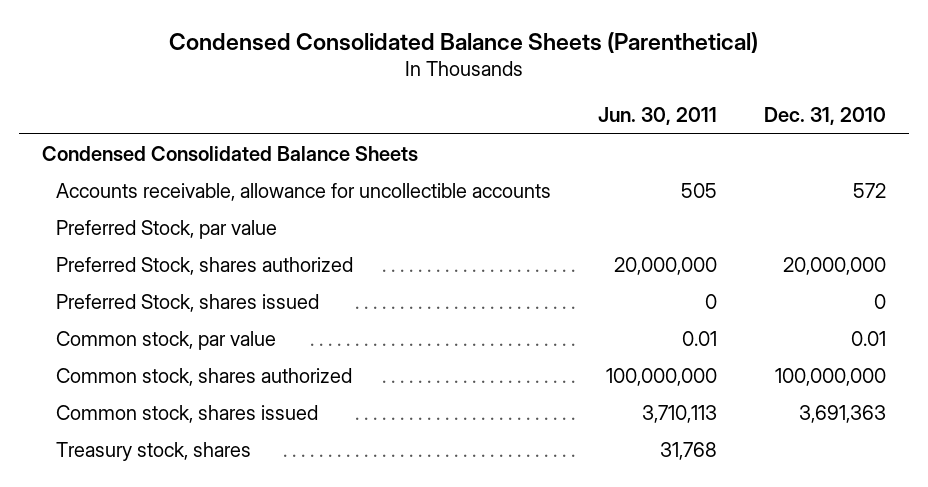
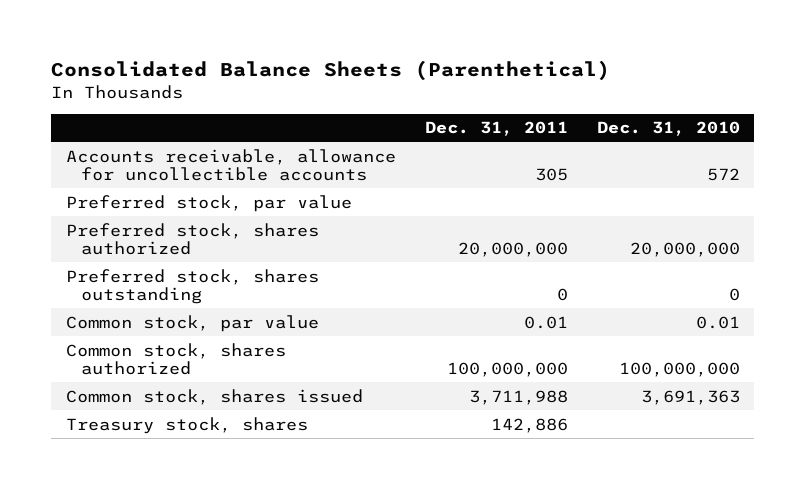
- Condensed Consolidated Balance Sheets (Parenthetical)
+ Consolidated Balance Sheets (Parenthetical)
- | Jun. 30, 2011 | Dec. 31, 2010
+ | Dec. 31, 2011 | Dec. 31, 2010
- Condensed Consolidated Balance Sheets
- Preferred Stock, par value
- Preferred Stock, shares authorized | 20,000,000 | 20,000,000
- Preferred Stock, shares issued | 0 | 0
+ Preferred stock, par value
+ Preferred stock, shares authorized | 20,000,000 | 20,000,000
+ Preferred stock, shares outstanding | 0 | 0

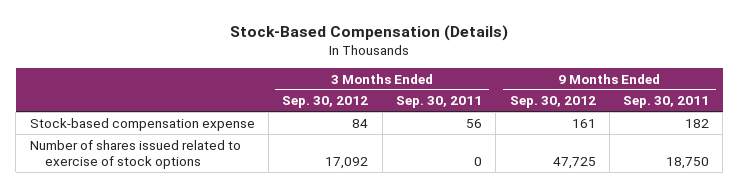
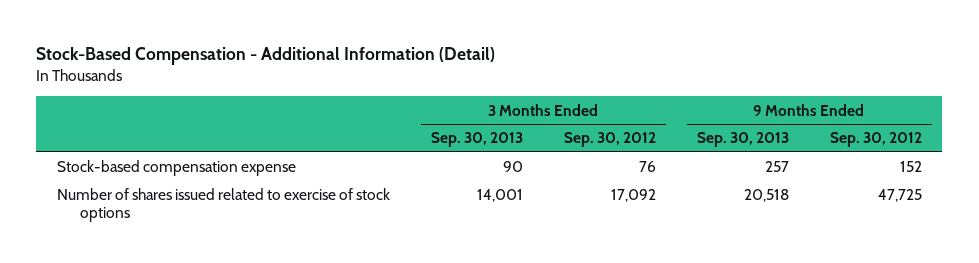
- Stock-Based Compensation (Details)
+ Stock-Based Compensation - Additional Information (Detail)
- | 3 Months Ended Sep. 30, 2012 | 3 Months Ended Sep. 30, 2011 | 9 Months Ended Sep. 30, 2012 | 9 Months Ended Sep. 30, 2011
+ | 3 Months Ended Sep. 30, 2013 | 3 Months Ended Sep. 30, 2012 | 9 Months Ended Sep. 30, 2013 | 9 Months Ended Sep. 30, 2012
- Stock-based compensation expense | 84 | 56 | 161 | 182
+ Stock-based compensation expense | 90 | 76 | 257 | 152

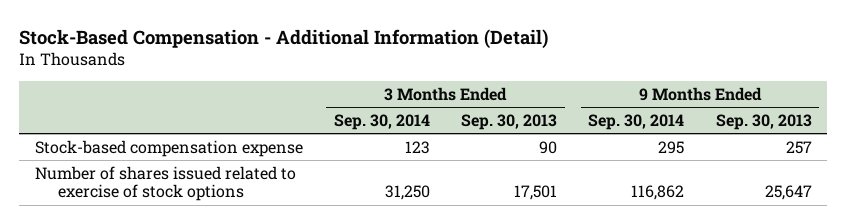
- | 3 Months Ended Sep. 30, 2013 | 3 Months Ended Sep. 30, 2012 | 9 Months Ended Sep. 30, 2013 | 9 Months Ended Sep. 30, 2012
+ | 3 Months Ended Sep. 30, 2014 | 3 Months Ended Sep. 30, 2013 | 9 Months Ended Sep. 30, 2014 | 9 Months Ended Sep. 30, 2013
- Number of shares issued related to exercise of stock options | 14,001 | 17,092 | 20,518 | 47,725
+ Number of shares issued related to exercise of stock options | 31,250 | 17,501 | 116,862 | 25,647

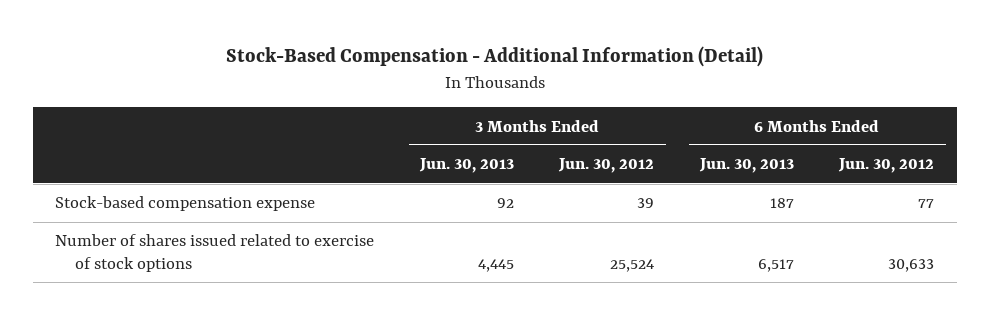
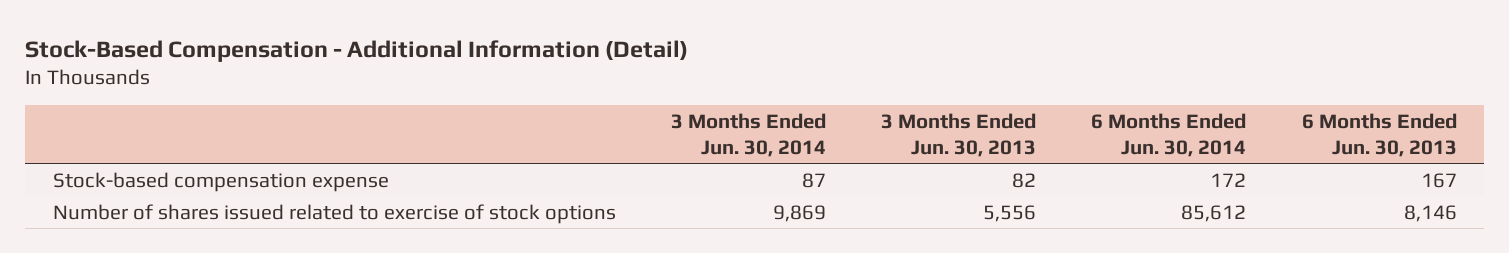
- | 3 Months Ended Jun. 30, 2013 | 3 Months Ended Jun. 30, 2012 | 6 Months Ended Jun. 30, 2013 | 6 Months Ended Jun. 30, 2012
+ | 3 Months Ended Jun. 30, 2014 | 3 Months Ended Jun. 30, 2013 | 6 Months Ended Jun. 30, 2014 | 6 Months Ended Jun. 30, 2013
- Stock-based compensation expense | 92 | 39 | 187 | 77
- Number of shares issued related to exercise of stock options | 4,445 | 25,524 | 6,517 | 30,633
+ Stock-based compensation expense | 87 | 82 | 172 | 167
+ Number of shares issued related to exercise of stock options | 9,869 | 5,556 | 85,612 | 8,146

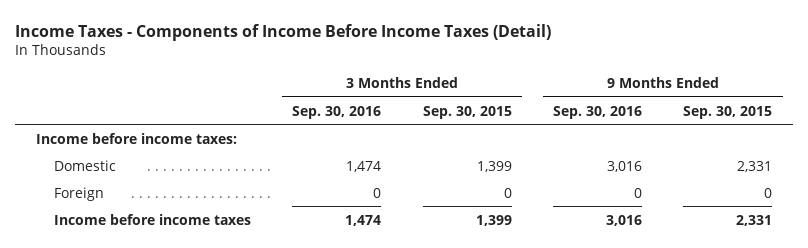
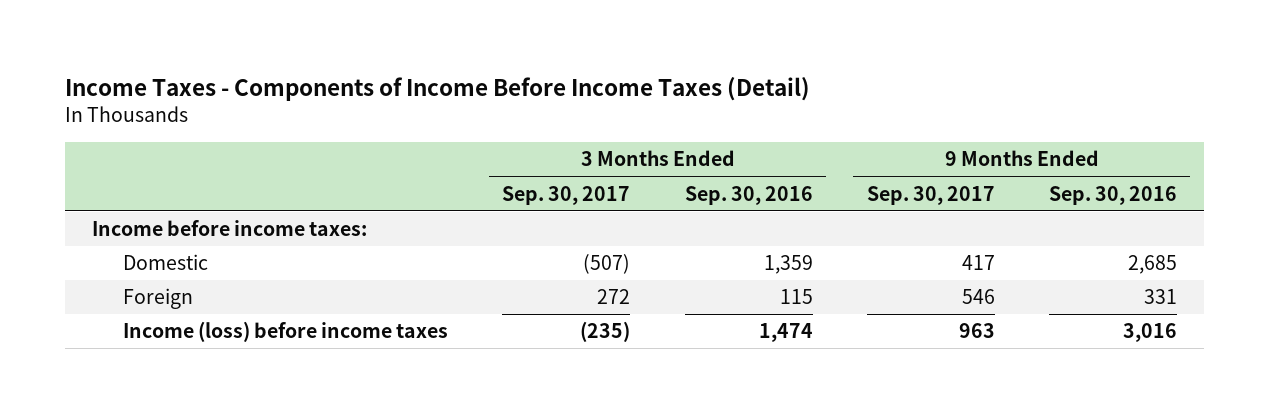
- | 3 Months Ended Sep. 30, 2016 | 3 Months Ended Sep. 30, 2015 | 9 Months Ended Sep. 30, 2016 | 9 Months Ended Sep. 30, 2015
+ | 3 Months Ended Sep. 30, 2017 | 3 Months Ended Sep. 30, 2016 | 9 Months Ended Sep. 30, 2017 | 9 Months Ended Sep. 30, 2016
- Domestic | 1,474 | 1,399 | 3,016 | 2,331
- Foreign | 0 | 0 | 0 | 0
- Income before income taxes | 1,474 | 1,399 | 3,016 | 2,331
+ Domestic | (507) | 1,359 | 417 | 2,685
+ Foreign | 272 | 115 | 546 | 331
+ Income (loss) before income taxes | (235) | 1,474 | 963 | 3,016

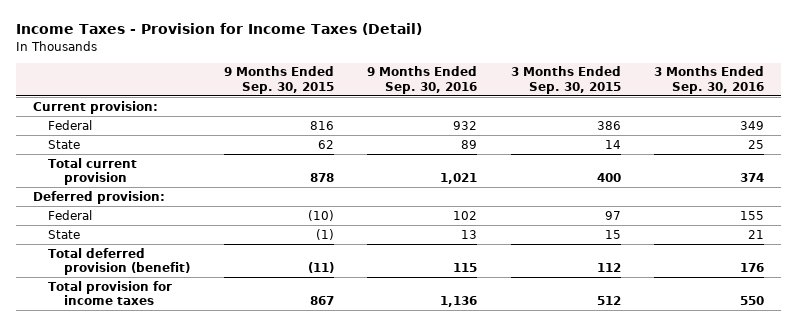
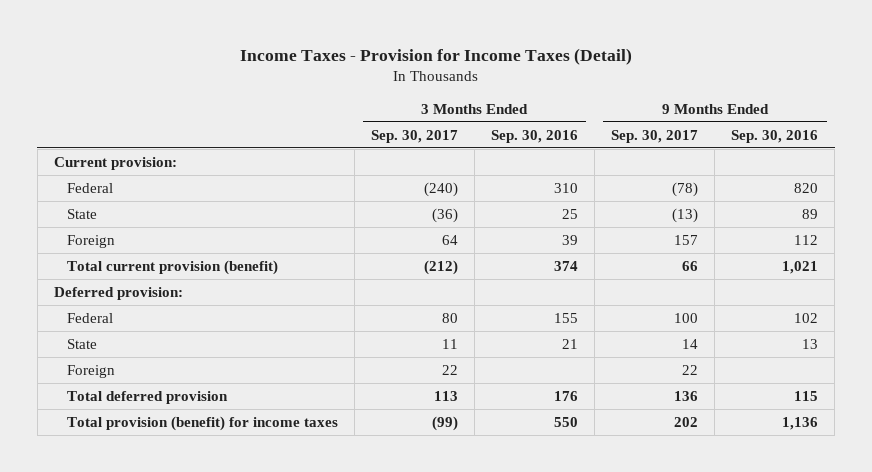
- | 9 Months Ended Sep. 30, 2015 | 9 Months Ended Sep. 30, 2016 | 3 Months Ended Sep. 30, 2015 | 3 Months Ended Sep. 30, 2016
+ | 3 Months Ended Sep. 30, 2017 | 3 Months Ended Sep. 30, 2016 | 9 Months Ended Sep. 30, 2017 | 9 Months Ended Sep. 30, 2016
- Federal | 816 | 932 | 386 | 349
+ Federal | (240) | 310 | (78) | 820
- Total current provision | 878 | 1,021 | 400 | 374
+ Foreign | 64 | 39 | 157 | 112
+ Total current provision (benefit) | (212) | 374 | 66 | 1,021
- Total deferred provision (benefit) | (11) | 115 | 112 | 176
- Total provision for income taxes | 867 | 1,136 | 512 | 550
+ Foreign | 22 | | 22 |
+ Total deferred provision | 113 | 176 | 136 | 115
+ Total provision (benefit) for income taxes | (99) | 550 | 202 | 1,136

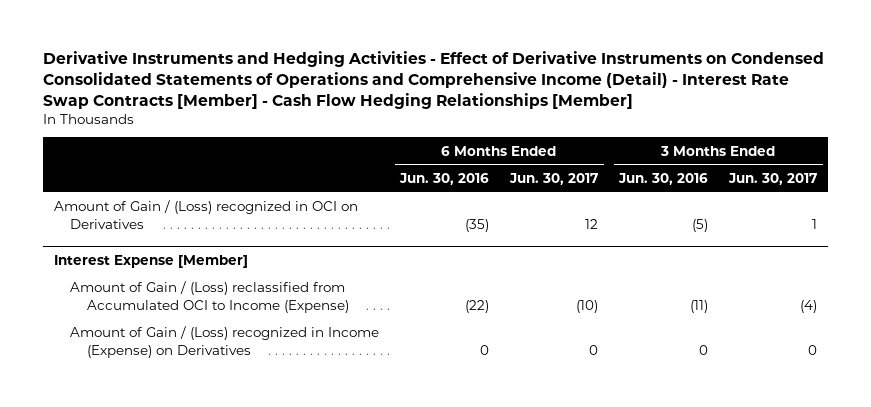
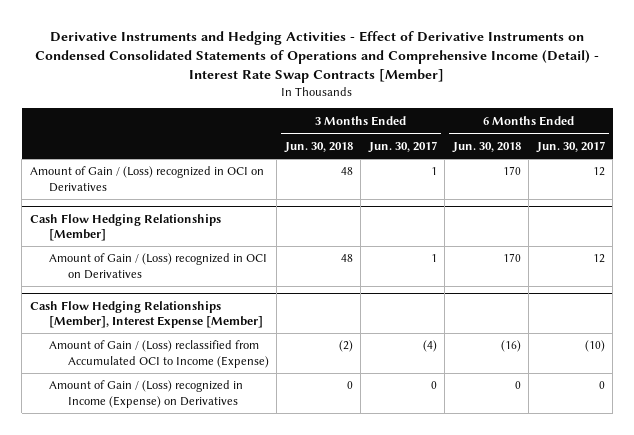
- Derivative Instruments and Hedging Activities - Effect of Derivative Instruments on Condensed Consolidated Statements of Operations and Comprehensive Income (Detail) - Interest Rate Swap Contracts [Member] - Cash Flow Hedging Relationships [Member]
+ Derivative Instruments and Hedging Activities - Effect of Derivative Instruments on Condensed Consolidated Statements of Operations and Comprehensive Income (Detail) - Interest Rate Swap Contracts [Member]
- | 6 Months Ended Jun. 30, 2016 | 6 Months Ended Jun. 30, 2017 | 3 Months Ended Jun. 30, 2016 | 3 Months Ended Jun. 30, 2017
+ | 3 Months Ended Jun. 30, 2018 | 3 Months Ended Jun. 30, 2017 | 6 Months Ended Jun. 30, 2018 | 6 Months Ended Jun. 30, 2017
- Interest Expense [Member]
+ Cash Flow Hedging Relationships [Member]
+ Amount of Gain / (Loss) recognized in OCI on Derivatives | 48 | 1 | 170 | 12
+ Cash Flow Hedging Relationships [Member], Interest Expense [Member]

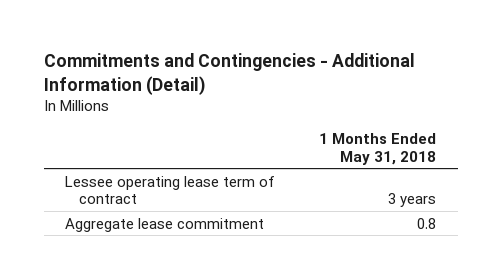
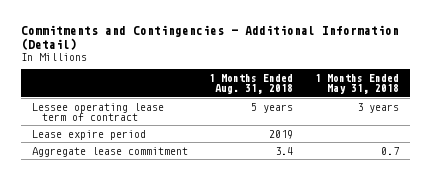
- | 1 Months Ended May 31, 2018
+ | 1 Months Ended Aug. 31, 2018 | 1 Months Ended May 31, 2018
- Aggregate lease commitment | 0.8
+ Lease expire period | 2019 |
+ Aggregate lease commitment | 3.4 | 0.7

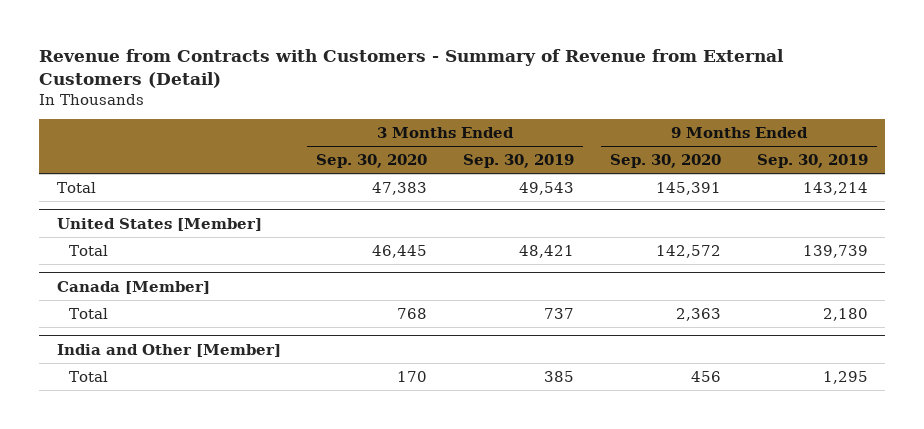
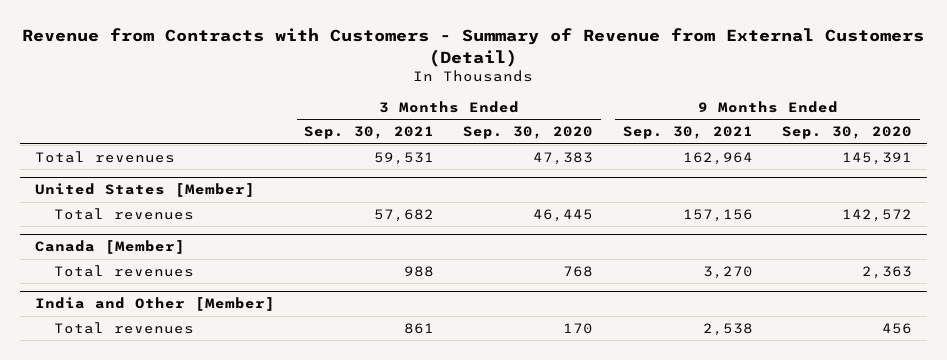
- | 3 Months Ended Sep. 30, 2020 | 3 Months Ended Sep. 30, 2019 | 9 Months Ended Sep. 30, 2020 | 9 Months Ended Sep. 30, 2019
+ | 3 Months Ended Sep. 30, 2021 | 3 Months Ended Sep. 30, 2020 | 9 Months Ended Sep. 30, 2021 | 9 Months Ended Sep. 30, 2020
- Total | 47,383 | 49,543 | 145,391 | 143,214
+ Total revenues | 59,531 | 47,383 | 162,964 | 145,391
@ United States [Member]
- Total | 46,445 | 48,421 | 142,572 | 139,739
+ Total revenues | 57,682 | 46,445 | 157,156 | 142,572
@ Canada [Member]
- Total | 768 | 737 | 2,363 | 2,180
+ Total revenues | 988 | 768 | 3,270 | 2,363
@ India and Other [Member]
- Total | 170 | 385 | 456 | 1,295
+ Total revenues | 861 | 170 | 2,538 | 456

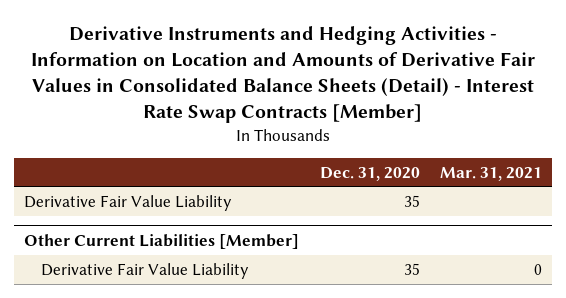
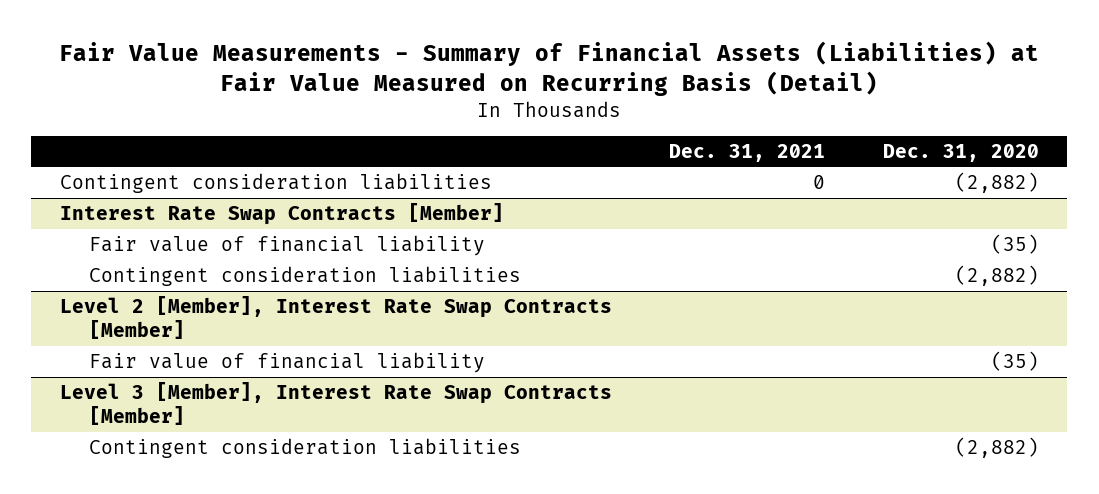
- Derivative Instruments and Hedging Activities - Information on Location and Amounts of Derivative Fair Values in Consolidated Balance Sheets (Detail) - Interest Rate Swap Contracts [Member]
+ Fair Value Measurements - Summary of Financial Assets (Liabilities) at Fair Value Measured on Recurring Basis (Detail)
- | Dec. 31, 2020 | Mar. 31, 2021
+ | Dec. 31, 2021 | Dec. 31, 2020
- Derivative Fair Value Liability | 35 |
- Other Current Liabilities [Member]
- Derivative Fair Value Liability | 35 | 0
+ Contingent consideration liabilities | 0 | (2,882)
+ Interest Rate Swap Contracts [Member]
+ Fair value of financial liability | | (35)
+ Contingent consideration liabilities | | (2,882)
+ Level 2 [Member], Interest Rate Swap Contracts [Member]
+ Fair value of financial liability | | (35)
+ Level 3 [Member], Interest Rate Swap Contracts [Member]
+ Contingent consideration liabilities | | (2,882)

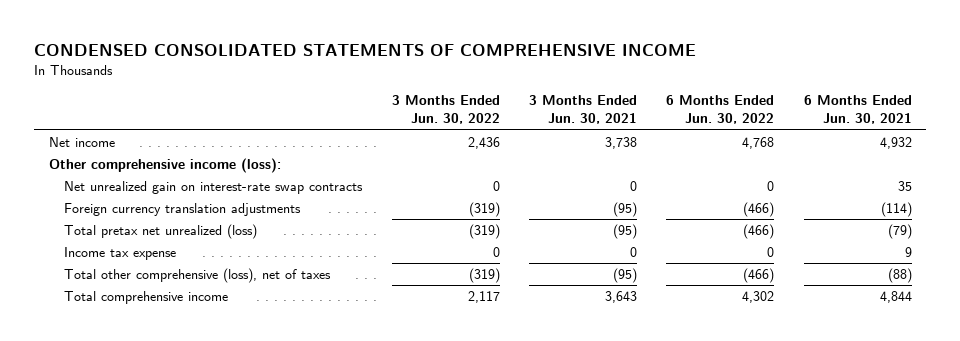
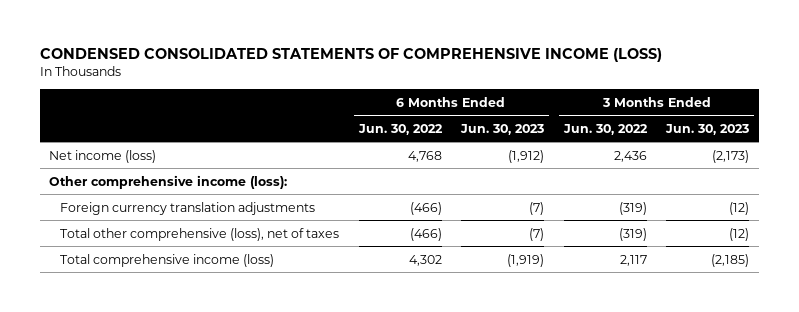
- CONDENSED CONSOLIDATED STATEMENTS OF COMPREHENSIVE INCOME
+ CONDENSED CONSOLIDATED STATEMENTS OF COMPREHENSIVE INCOME (LOSS)
- | 3 Months Ended Jun. 30, 2022 | 3 Months Ended Jun. 30, 2021 | 6 Months Ended Jun. 30, 2022 | 6 Months Ended Jun. 30, 2021
+ | 6 Months Ended Jun. 30, 2022 | 6 Months Ended Jun. 30, 2023 | 3 Months Ended Jun. 30, 2022 | 3 Months Ended Jun. 30, 2023
- Net income | 2,436 | 3,738 | 4,768 | 4,932
+ Net income (loss) | 4,768 | (1,912) | 2,436 | (2,173)
- Net unrealized gain on interest-rate swap contracts | 0 | 0 | 0 | 35
- Total pretax net unrealized (loss) | (319) | (95) | (466) | (79)
- Income tax expense | 0 | 0 | 0 | 9
- Total comprehensive income | 2,117 | 3,643 | 4,302 | 4,844
+ Total comprehensive income (loss) | 4,302 | (1,919) | 2,117 | (2,185)

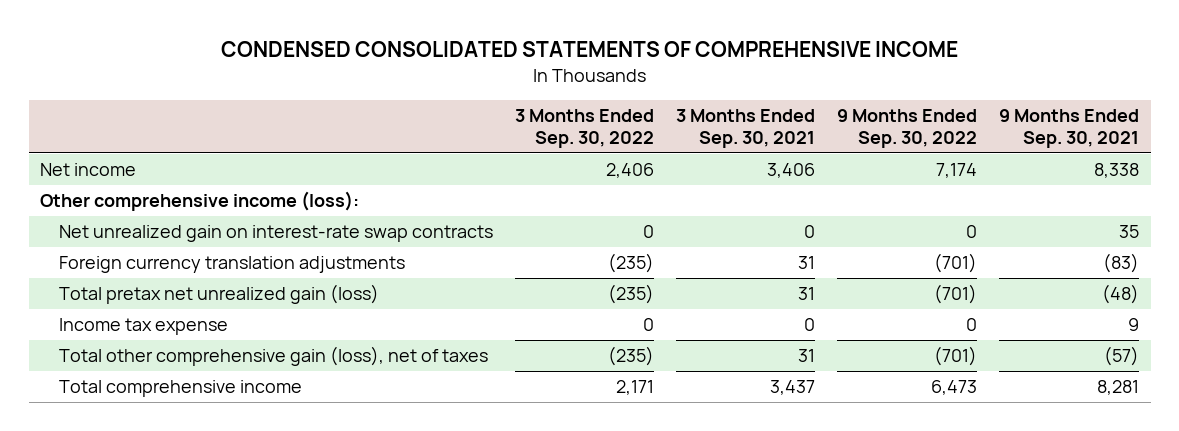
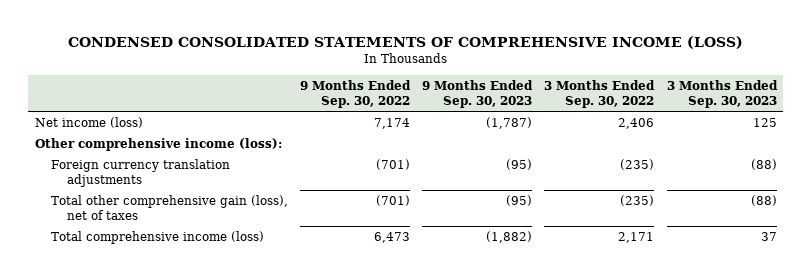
- CONDENSED CONSOLIDATED STATEMENTS OF COMPREHENSIVE INCOME
+ CONDENSED CONSOLIDATED STATEMENTS OF COMPREHENSIVE INCOME (LOSS)
- | 3 Months Ended Sep. 30, 2022 | 3 Months Ended Sep. 30, 2021 | 9 Months Ended Sep. 30, 2022 | 9 Months Ended Sep. 30, 2021
+ | 9 Months Ended Sep. 30, 2022 | 9 Months Ended Sep. 30, 2023 | 3 Months Ended Sep. 30, 2022 | 3 Months Ended Sep. 30, 2023
- Net income | 2,406 | 3,406 | 7,174 | 8,338
+ Net income (loss) | 7,174 | (1,787) | 2,406 | 125
- Net unrealized gain on interest-rate swap contracts | 0 | 0 | 0 | 35
- Total pretax net unrealized gain (loss) | (235) | 31 | (701) | (48)
- Income tax expense | 0 | 0 | 0 | 9
- Total comprehensive income | 2,171 | 3,437 | 6,473 | 8,281
+ Total comprehensive income (loss) | 6,473 | (1,882) | 2,171 | 37

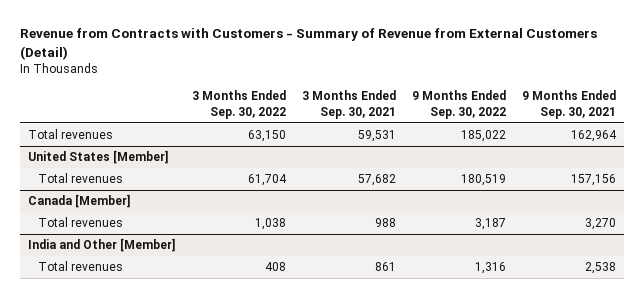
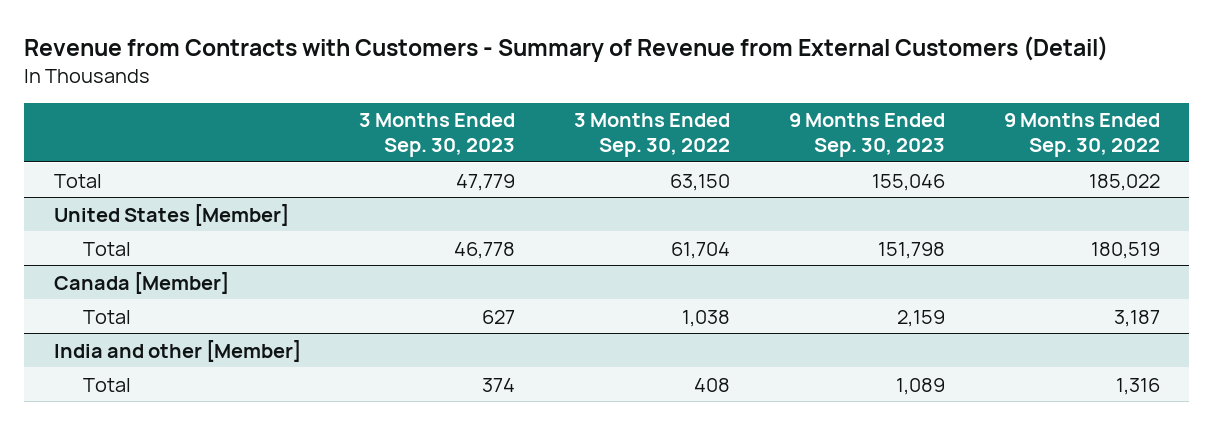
- | 3 Months Ended Sep. 30, 2022 | 3 Months Ended Sep. 30, 2021 | 9 Months Ended Sep. 30, 2022 | 9 Months Ended Sep. 30, 2021
+ | 3 Months Ended Sep. 30, 2023 | 3 Months Ended Sep. 30, 2022 | 9 Months Ended Sep. 30, 2023 | 9 Months Ended Sep. 30, 2022
- Total revenues | 63,150 | 59,531 | 185,022 | 162,964
+ Total | 47,779 | 63,150 | 155,046 | 185,022
@ United States [Member]
- Total revenues | 61,704 | 57,682 | 180,519 | 157,156
+ Total | 46,778 | 61,704 | 151,798 | 180,519
@ Canada [Member]
- Total revenues | 1,038 | 988 | 3,187 | 3,270
- India and Other [Member]
- Total revenues | 408 | 861 | 1,316 | 2,538
@ Canada [Member]
+ Total | 627 | 1,038 | 2,159 | 3,187
+ India and other [Member]
+ Total | 374 | 408 | 1,089 | 1,316

